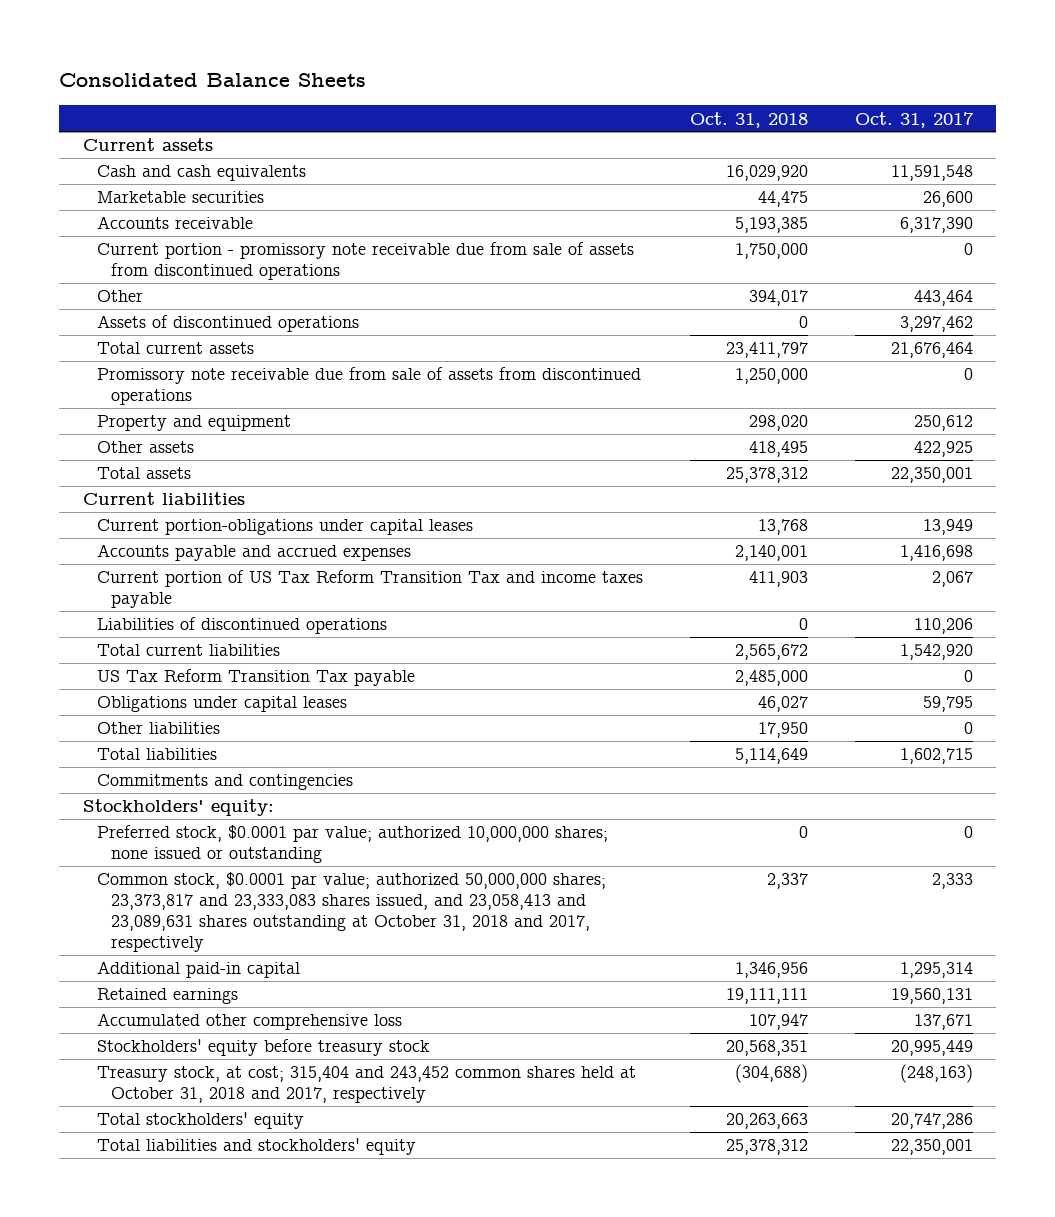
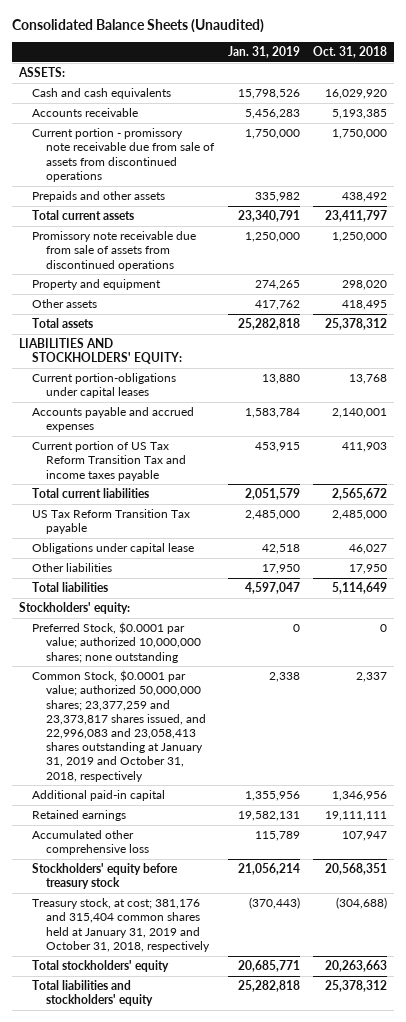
- Consolidated Balance Sheets
+ Consolidated Balance Sheets (Unaudited)
- | Oct. 31, 2018 | Oct. 31, 2017
+ | Jan. 31, 2019 | Oct. 31, 2018
- Current assets
+ ASSETS:
- Marketable securities | 44,475 | 26,600
- Other | 394,017 | 443,464
- Assets of discontinued operations | 0 | 3,297,462
+ Prepaids and other assets | 335,982 | 438,492
- Current liabilities
+ LIABILITIES AND STOCKHOLDERS' EQUITY:
- Liabilities of discontinued operations | 0 | 110,206
- Obligations under capital leases | 46,027 | 59,795
+ Obligations under capital lease | 42,518 | 46,027
- Commitments and contingencies
- Preferred stock, $0.0001 par value; authorized 10,000,000 shares; none issued or outstanding | 0 | 0
- Common stock, $0.0001 par value; authorized 50,000,000 shares; 23,373,817 and 23,333,083 shares issued, and 23,058,413 and 23,089,631 shares outstanding at October 31, 2018 and 2017, respectively | 2,337 | 2,333
+ Preferred Stock, $0.0001 par value; authorized 10,000,000 shares; none outstanding | 0 | 0
+ Common Stock, $0.0001 par value; authorized 50,000,000 shares; 23,377,259 and 23,373,817 shares issued, and 22,996,083 and 23,058,413 shares outstanding at January 31, 2019 and October 31, 2018, respectively | 2,338 | 2,337
- Treasury stock, at cost; 315,404 and 243,452 common shares held at October 31, 2018 and 2017, respectively | (304,688) | (248,163)
+ Treasury stock, at cost; 381,176 and 315,404 common shares held at January 31, 2019 and October 31, 2018, respectively | (370,443) | (304,688)

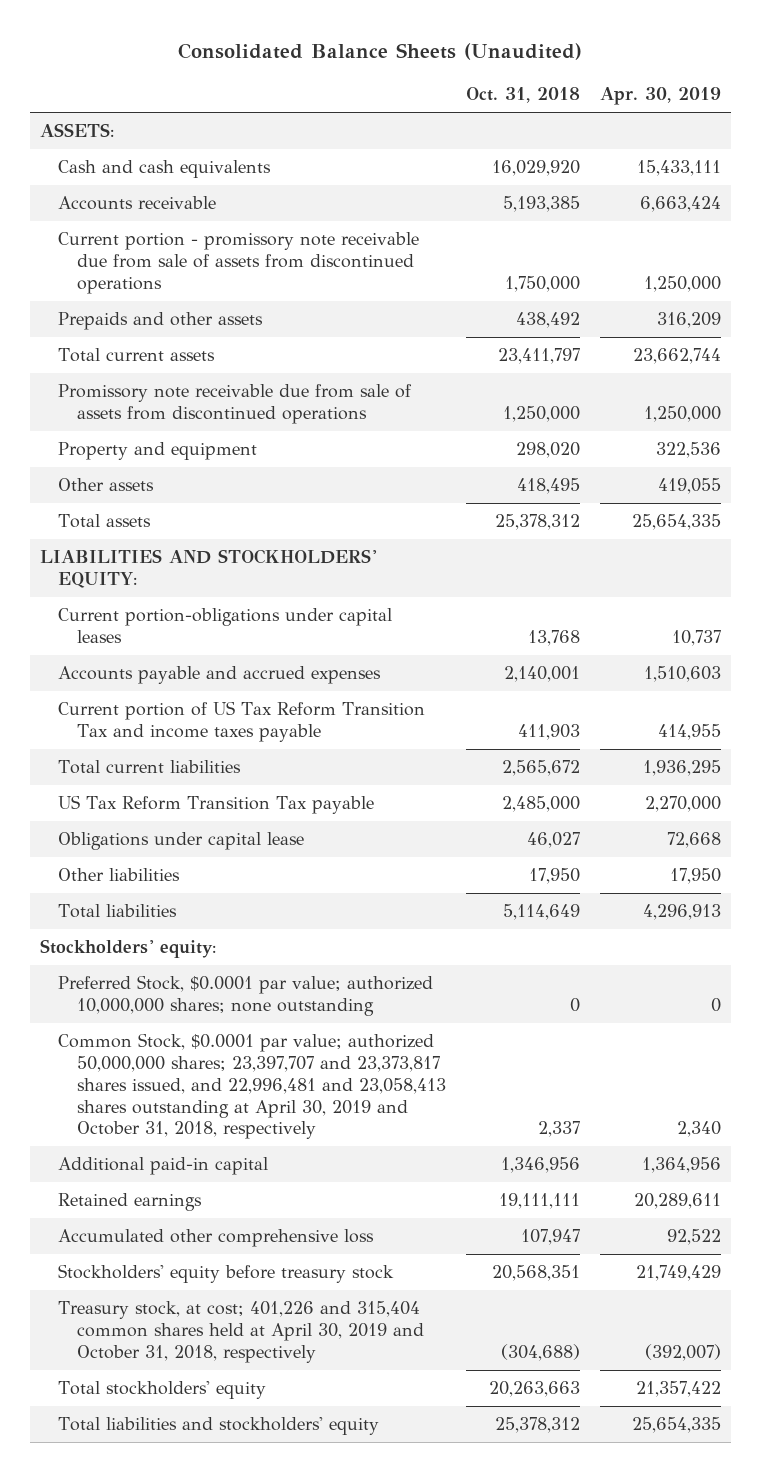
- | Jan. 31, 2019 | Oct. 31, 2018
+ | Oct. 31, 2018 | Apr. 30, 2019
- Common Stock, $0.0001 par value; authorized 50,000,000 shares; 23,377,259 and 23,373,817 shares issued, and 22,996,083 and 23,058,413 shares outstanding at January 31, 2019 and October 31, 2018, respectively | 2,338 | 2,337
+ Common Stock, $0.0001 par value; authorized 50,000,000 shares; 23,397,707 and 23,373,817 shares issued, and 22,996,481 and 23,058,413 shares outstanding at April 30, 2019 and October 31, 2018, respectively | 2,337 | 2,340
- Treasury stock, at cost; 381,176 and 315,404 common shares held at January 31, 2019 and October 31, 2018, respectively | (370,443) | (304,688)
+ Treasury stock, at cost; 401,226 and 315,404 common shares held at April 30, 2019 and October 31, 2018, respectively | (304,688) | (392,007)

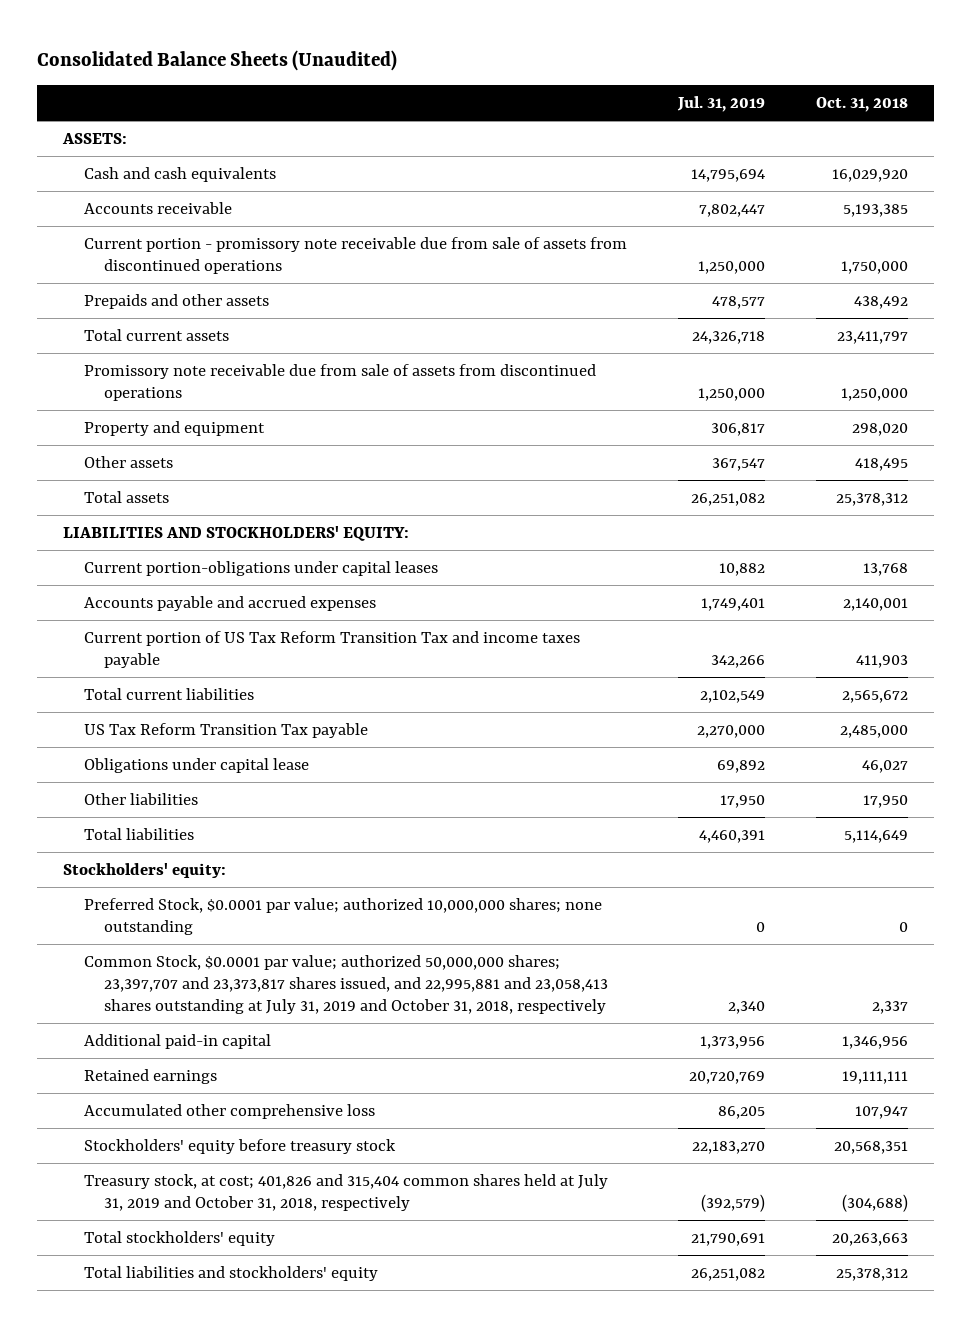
- | Oct. 31, 2018 | Apr. 30, 2019
+ | Jul. 31, 2019 | Oct. 31, 2018
- Common Stock, $0.0001 par value; authorized 50,000,000 shares; 23,397,707 and 23,373,817 shares issued, and 22,996,481 and 23,058,413 shares outstanding at April 30, 2019 and October 31, 2018, respectively | 2,337 | 2,340
+ Common Stock, $0.0001 par value; authorized 50,000,000 shares; 23,397,707 and 23,373,817 shares issued, and 22,995,881 and 23,058,413 shares outstanding at July 31, 2019 and October 31, 2018, respectively | 2,340 | 2,337
- Treasury stock, at cost; 401,226 and 315,404 common shares held at April 30, 2019 and October 31, 2018, respectively | (304,688) | (392,007)
+ Treasury stock, at cost; 401,826 and 315,404 common shares held at July 31, 2019 and October 31, 2018, respectively | (392,579) | (304,688)

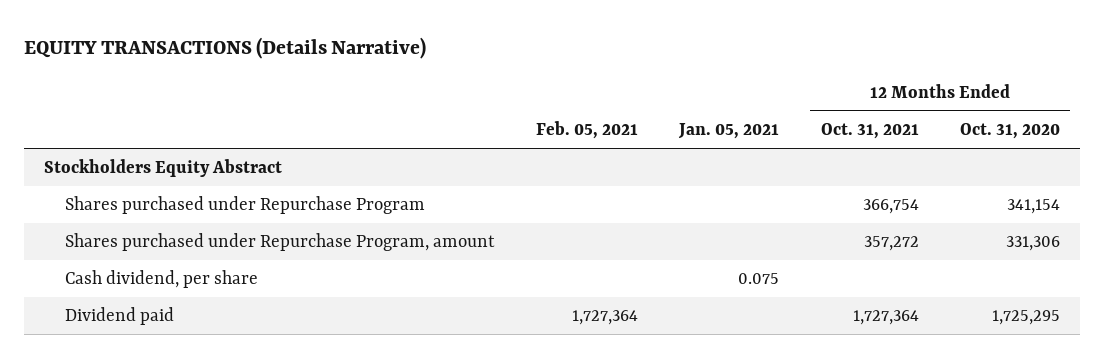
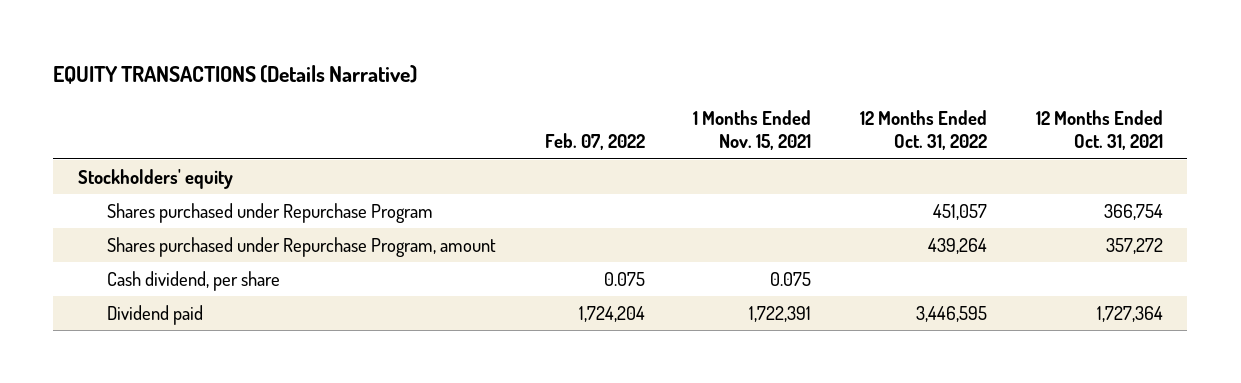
- | Feb. 05, 2021 | Jan. 05, 2021 | 12 Months Ended Oct. 31, 2021 | 12 Months Ended Oct. 31, 2020
+ | Feb. 07, 2022 | 1 Months Ended Nov. 15, 2021 | 12 Months Ended Oct. 31, 2022 | 12 Months Ended Oct. 31, 2021
- Stockholders Equity Abstract
+ Stockholders' equity

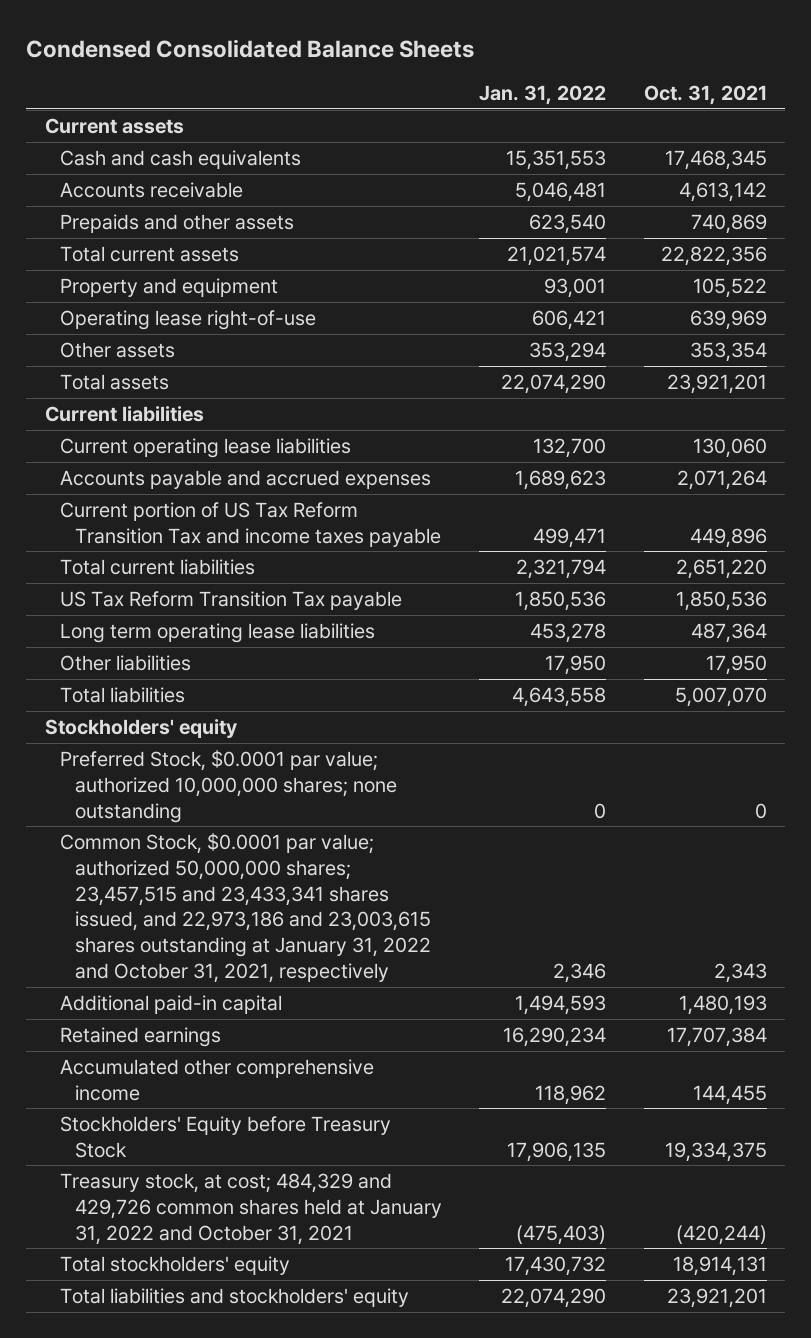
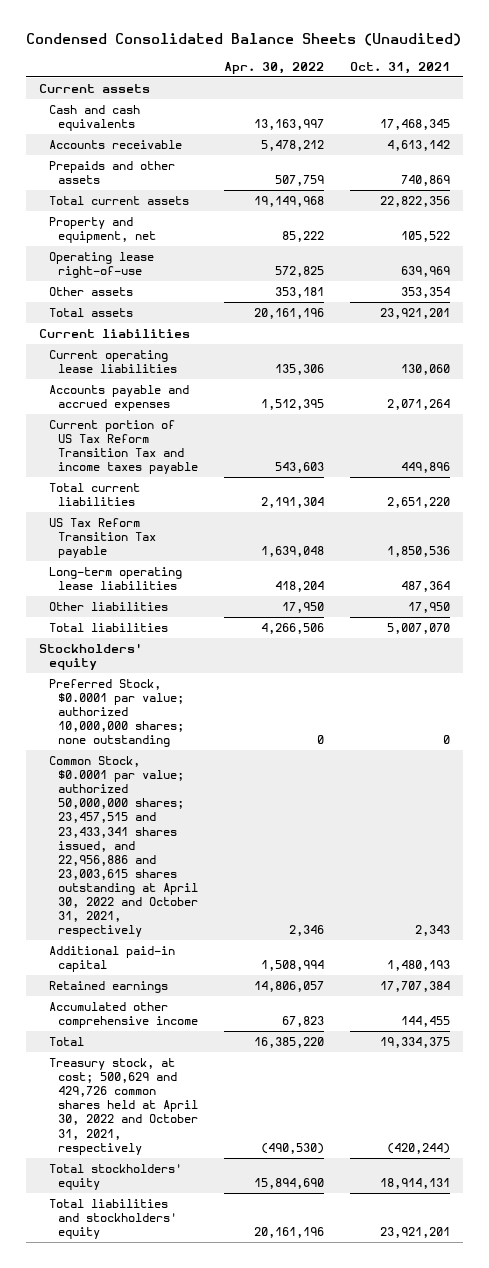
- Condensed Consolidated Balance Sheets
+ Condensed Consolidated Balance Sheets (Unaudited)
- | Jan. 31, 2022 | Oct. 31, 2021
+ | Apr. 30, 2022 | Oct. 31, 2021
- Property and equipment | 93,001 | 105,522
+ Property and equipment, net | 85,222 | 105,522
- Long term operating lease liabilities | 453,278 | 487,364
+ Long-term operating lease liabilities | 418,204 | 487,364
- Common Stock, $0.0001 par value; authorized 50,000,000 shares; 23,457,515 and 23,433,341 shares issued, and 22,973,186 and 23,003,615 shares outstanding at January 31, 2022 and October 31, 2021, respectively | 2,346 | 2,343
+ Common Stock, $0.0001 par value; authorized 50,000,000 shares; 23,457,515 and 23,433,341 shares issued, and 22,956,886 and 23,003,615 shares outstanding at April 30, 2022 and October 31, 2021, respectively | 2,346 | 2,343
- Stockholders' Equity before Treasury Stock | 17,906,135 | 19,334,375
- Treasury stock, at cost; 484,329 and 429,726 common shares held at January 31, 2022 and October 31, 2021 | (475,403) | (420,244)
+ Total | 16,385,220 | 19,334,375
+ Treasury stock, at cost; 500,629 and 429,726 common shares held at April 30, 2022 and October 31, 2021, respectively | (490,530) | (420,244)

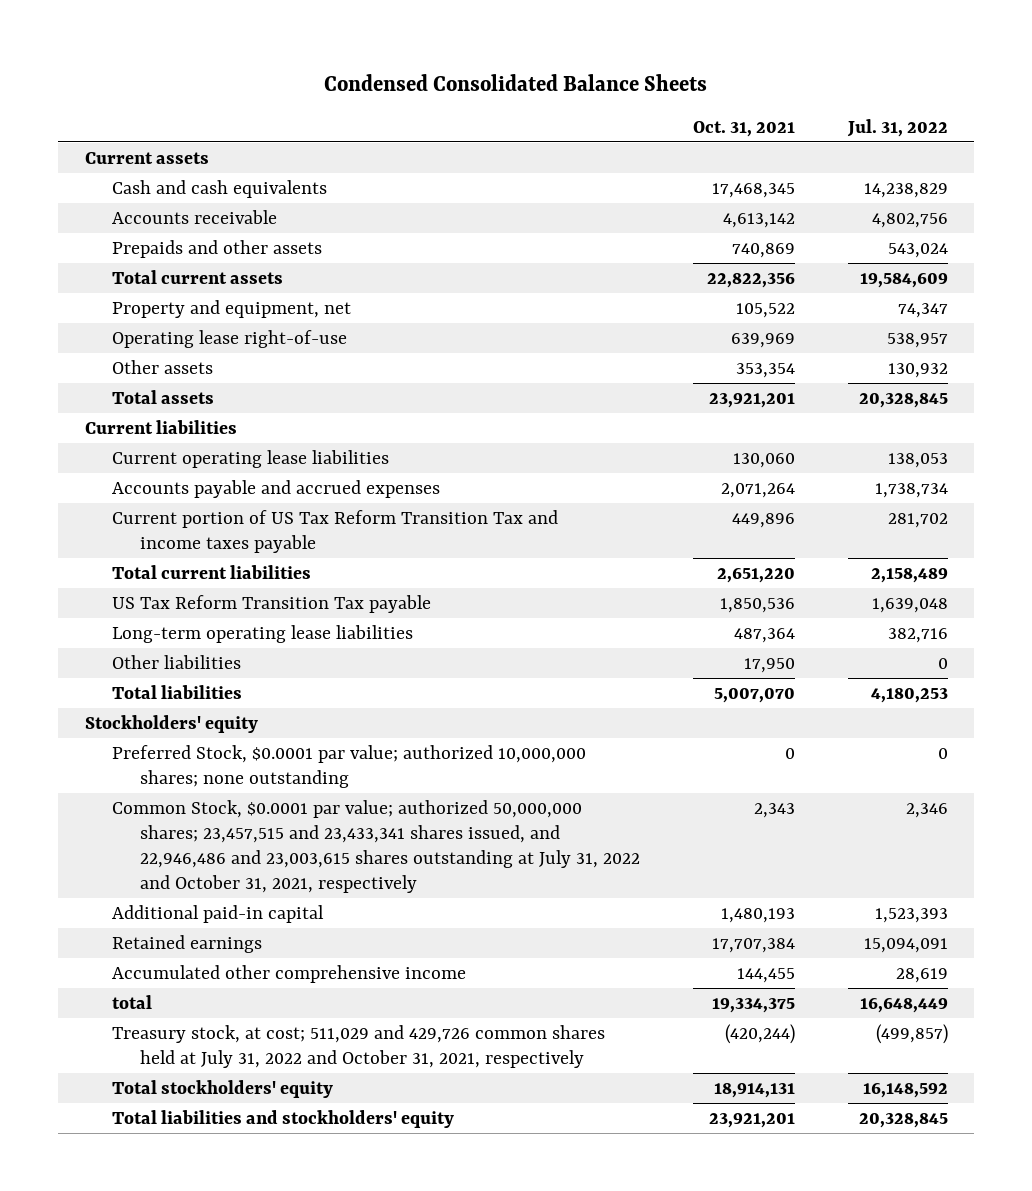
- Condensed Consolidated Balance Sheets (Unaudited)
+ Condensed Consolidated Balance Sheets
- | Apr. 30, 2022 | Oct. 31, 2021
+ | Oct. 31, 2021 | Jul. 31, 2022
- Common Stock, $0.0001 par value; authorized 50,000,000 shares; 23,457,515 and 23,433,341 shares issued, and 22,956,886 and 23,003,615 shares outstanding at April 30, 2022 and October 31, 2021, respectively | 2,346 | 2,343
+ Common Stock, $0.0001 par value; authorized 50,000,000 shares; 23,457,515 and 23,433,341 shares issued, and 22,946,486 and 23,003,615 shares outstanding at July 31, 2022 and October 31, 2021, respectively | 2,343 | 2,346
- Total | 16,385,220 | 19,334,375
- Treasury stock, at cost; 500,629 and 429,726 common shares held at April 30, 2022 and October 31, 2021, respectively | (490,530) | (420,244)
+ total | 19,334,375 | 16,648,449
+ Treasury stock, at cost; 511,029 and 429,726 common shares held at July 31, 2022 and October 31, 2021, respectively | (420,244) | (499,857)

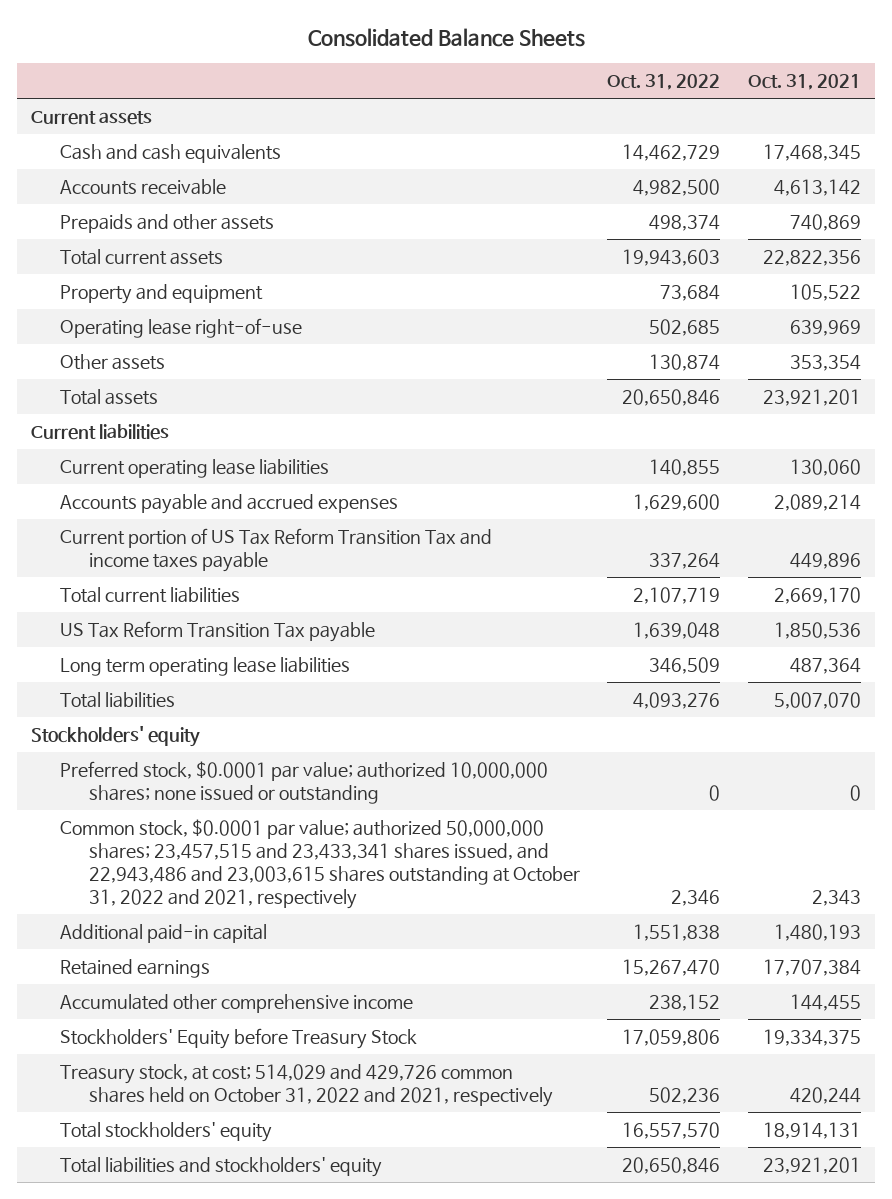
- Condensed Consolidated Balance Sheets
+ Consolidated Balance Sheets
- | Oct. 31, 2021 | Jul. 31, 2022
+ | Oct. 31, 2022 | Oct. 31, 2021
- Property and equipment, net | 105,522 | 74,347
+ Property and equipment | 73,684 | 105,522
- Accounts payable and accrued expenses | 2,071,264 | 1,738,734
+ Accounts payable and accrued expenses | 1,629,600 | 2,089,214
- Total current liabilities | 2,651,220 | 2,158,489
+ Total current liabilities | 2,107,719 | 2,669,170
- Long-term operating lease liabilities | 487,364 | 382,716
- Other liabilities | 17,950 | 0
+ Long term operating lease liabilities | 346,509 | 487,364
- Preferred Stock, $0.0001 par value; authorized 10,000,000 shares; none outstanding | 0 | 0
- Common Stock, $0.0001 par value; authorized 50,000,000 shares; 23,457,515 and 23,433,341 shares issued, and 22,946,486 and 23,003,615 shares outstanding at July 31, 2022 and October 31, 2021, respectively | 2,343 | 2,346
+ Preferred stock, $0.0001 par value; authorized 10,000,000 shares; none issued or outstanding | 0 | 0
+ Common stock, $0.0001 par value; authorized 50,000,000 shares; 23,457,515 and 23,433,341 shares issued, and 22,943,486 and 23,003,615 shares outstanding at October 31, 2022 and 2021, respectively | 2,346 | 2,343
- total | 19,334,375 | 16,648,449
- Treasury stock, at cost; 511,029 and 429,726 common shares held at July 31, 2022 and October 31, 2021, respectively | (420,244) | (499,857)
+ Stockholders' Equity before Treasury Stock | 17,059,806 | 19,334,375
+ Treasury stock, at cost; 514,029 and 429,726 common shares held on October 31, 2022 and 2021, respectively | 502,236 | 420,244

